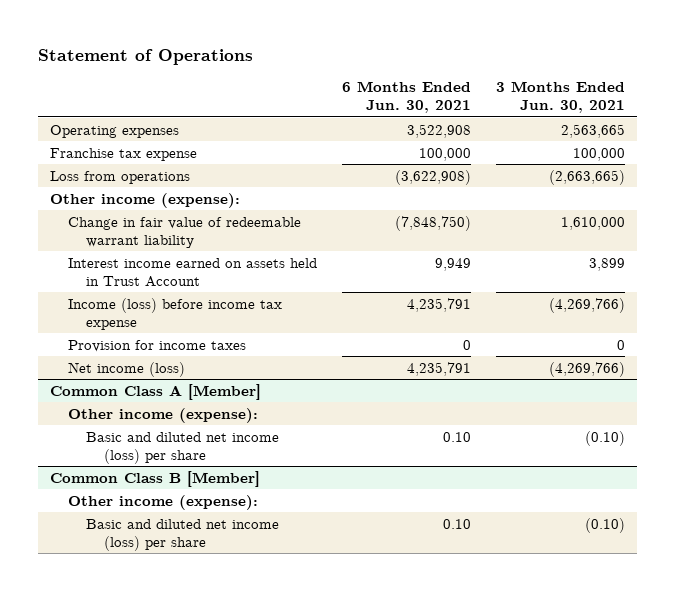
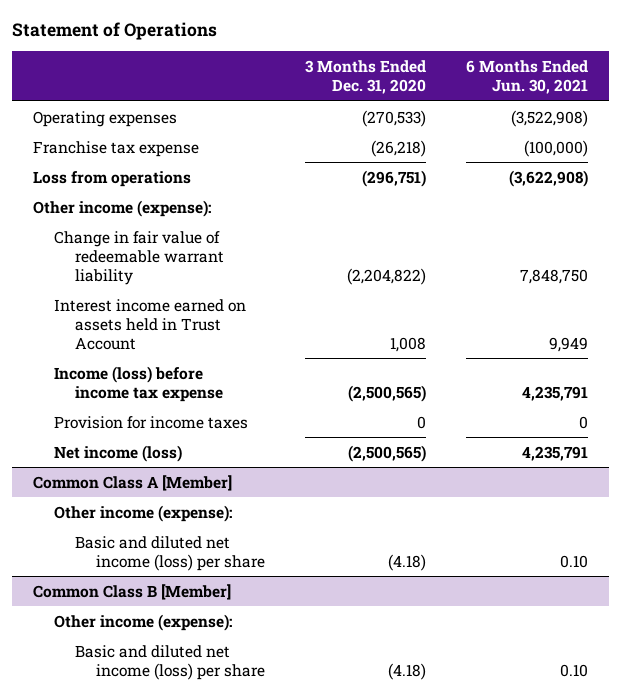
- | 6 Months Ended Jun. 30, 2021 | 3 Months Ended Jun. 30, 2021
+ | 3 Months Ended Dec. 31, 2020 | 6 Months Ended Jun. 30, 2021
- Operating expenses | 3,522,908 | 2,563,665
- Franchise tax expense | 100,000 | 100,000
+ Operating expenses | (270,533) | (3,522,908)
+ Franchise tax expense | (26,218) | (100,000)
- Change in fair value of redeemable warrant liability | (7,848,750) | 1,610,000
+ Change in fair value of redeemable warrant liability | (2,204,822) | 7,848,750

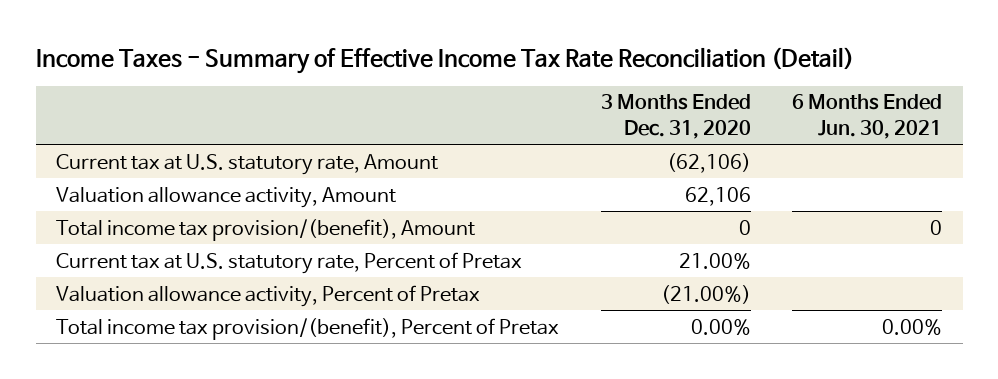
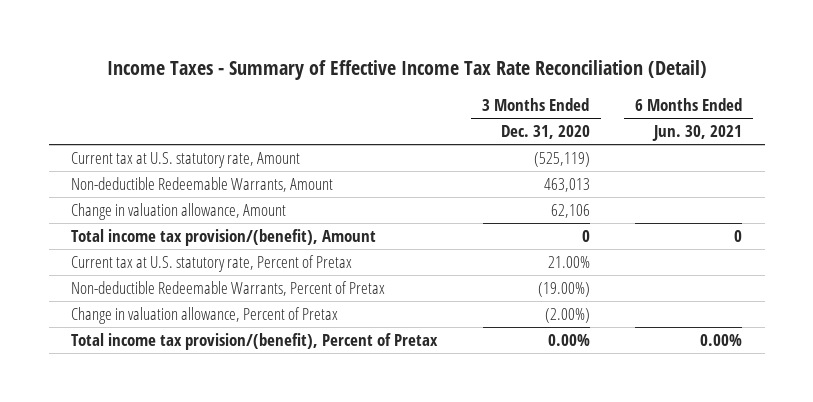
- Current tax at U.S. statutory rate, Amount | (62,106) |
- Valuation allowance activity, Amount | 62,106 |
+ Current tax at U.S. statutory rate, Amount | (525,119) |
+ Non-deductible Redeemable Warrants, Amount | 463,013 |
+ Change in valuation allowance, Amount | 62,106 |
- Valuation allowance activity, Percent of Pretax | (21.00%) |
+ Non-deductible Redeemable Warrants, Percent of Pretax | (19.00%) |
+ Change in valuation allowance, Percent of Pretax | (2.00%) |

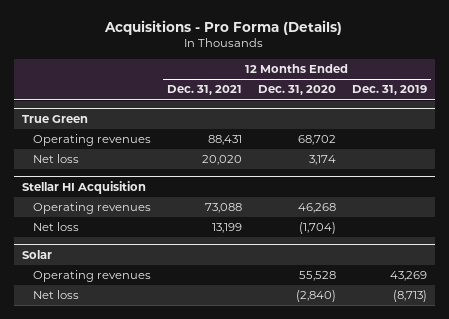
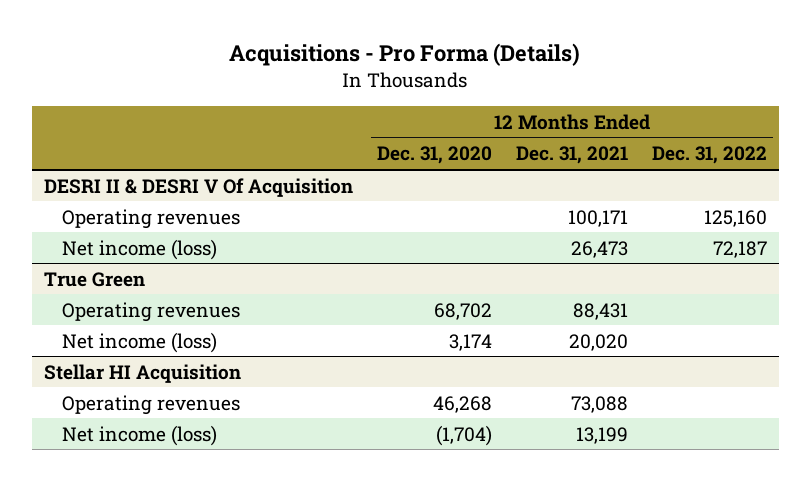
- | 12 Months Ended Dec. 31, 2021 | 12 Months Ended Dec. 31, 2020 | 12 Months Ended Dec. 31, 2019
+ | 12 Months Ended Dec. 31, 2020 | 12 Months Ended Dec. 31, 2021 | 12 Months Ended Dec. 31, 2022
+ DESRI II & DESRI V Of Acquisition
+ Operating revenues | | 100,171 | 125,160
+ Net income (loss) | | 26,473 | 72,187
@ True Green
- Net loss | 20,020 | 3,174 |
+ Net income (loss) | 3,174 | 20,020 |
@ Stellar HI Acquisition
- Net loss | 13,199 | (1,704) |
- Solar
- Operating revenues | | 55,528 | 43,269
- Net loss | | (2,840) | (8,713)
@ Stellar HI Acquisition
+ Net income (loss) | (1,704) | 13,199 |

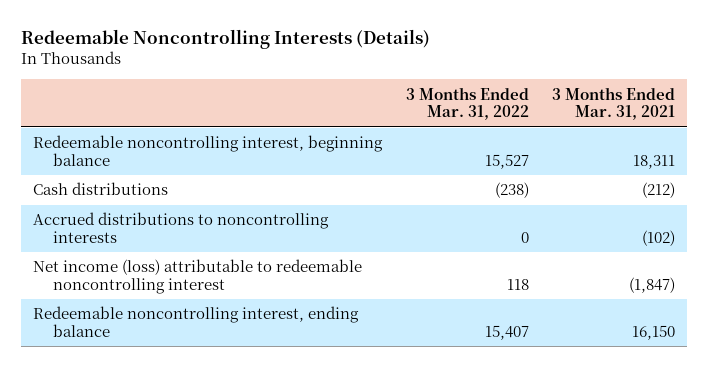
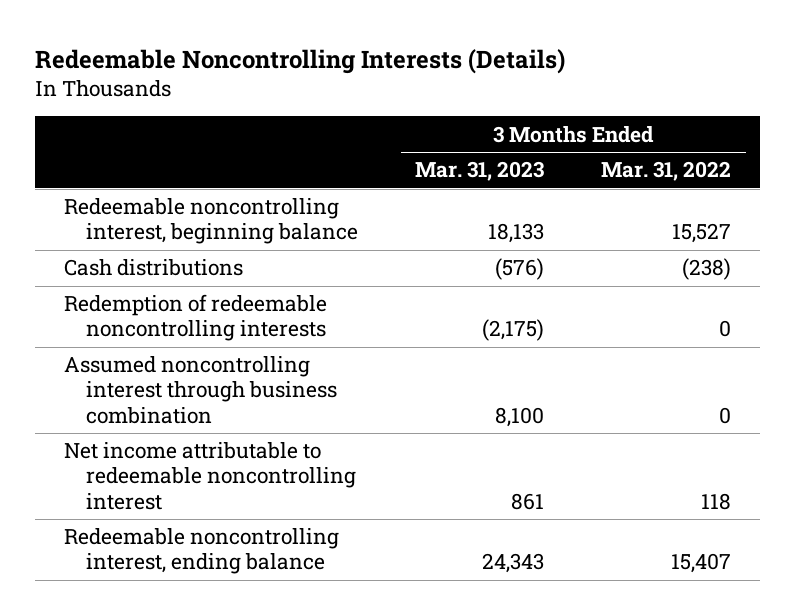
- | 3 Months Ended Mar. 31, 2022 | 3 Months Ended Mar. 31, 2021
+ | 3 Months Ended Mar. 31, 2023 | 3 Months Ended Mar. 31, 2022
- Accrued distributions to noncontrolling interests | 0 | (102)
- Net income (loss) attributable to redeemable noncontrolling interest | 118 | (1,847)
+ Redemption of redeemable noncontrolling interests | (2,175) | 0
+ Assumed noncontrolling interest through business combination | 8,100 | 0
+ Net income attributable to redeemable noncontrolling interest | 861 | 118

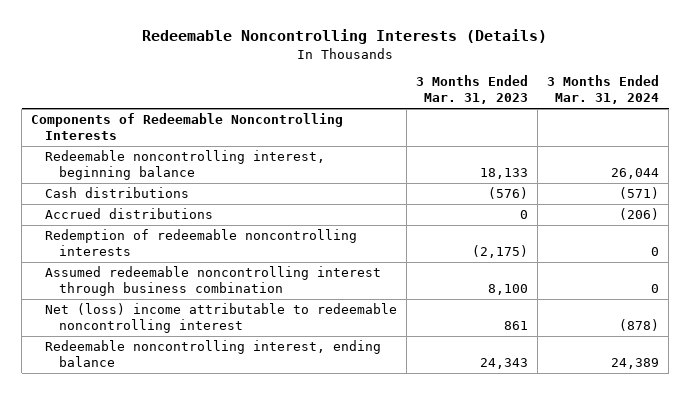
- | 3 Months Ended Mar. 31, 2023 | 3 Months Ended Mar. 31, 2022
+ | 3 Months Ended Mar. 31, 2023 | 3 Months Ended Mar. 31, 2024
+ Components of Redeemable Noncontrolling Interests
+ Accrued distributions | 0 | (206)
- Assumed noncontrolling interest through business combination | 8,100 | 0
- Net income attributable to redeemable noncontrolling interest | 861 | 118
+ Assumed redeemable noncontrolling interest through business combination | 8,100 | 0
+ Net (loss) income attributable to redeemable noncontrolling interest | 861 | (878)

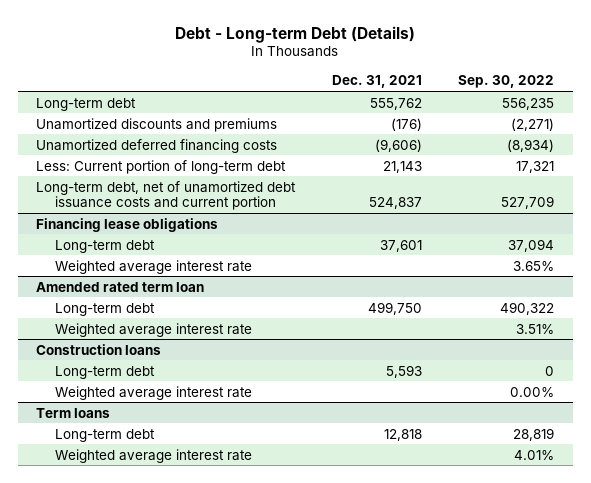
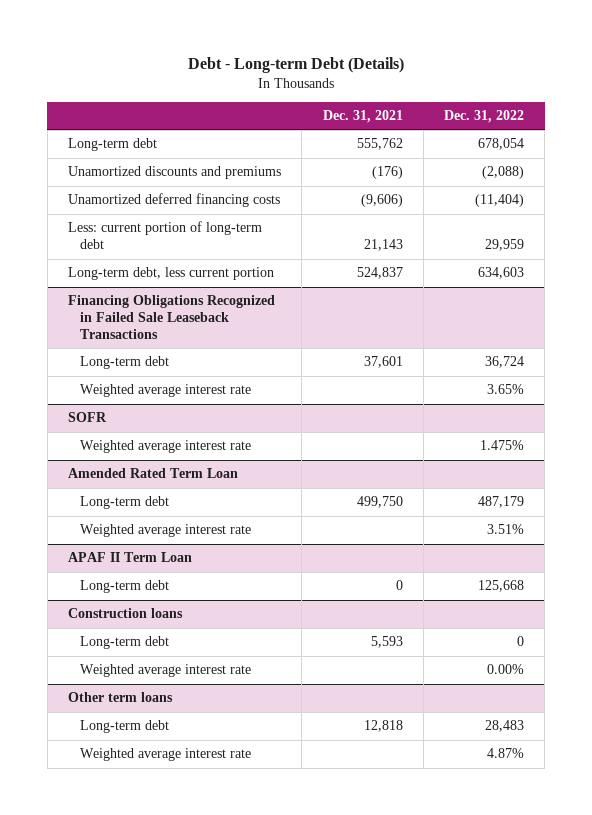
- | Dec. 31, 2021 | Sep. 30, 2022
+ | Dec. 31, 2021 | Dec. 31, 2022
- Less: Current portion of long-term debt | 21,143 | 17,321
- Long-term debt, net of unamortized debt issuance costs and current portion | 524,837 | 527,709
- Financing lease obligations
+ Less: current portion of long-term debt | 21,143 | 29,959
+ Long-term debt, less current portion | 524,837 | 634,603
+ Financing Obligations Recognized in Failed Sale Leaseback Transactions
- Amended rated term loan
+ SOFR
+ Weighted average interest rate | | 1.475%
+ Amended Rated Term Loan
+ APAF II Term Loan
+ Long-term debt | 0 | 125,668
- Term loans
+ Other term loans

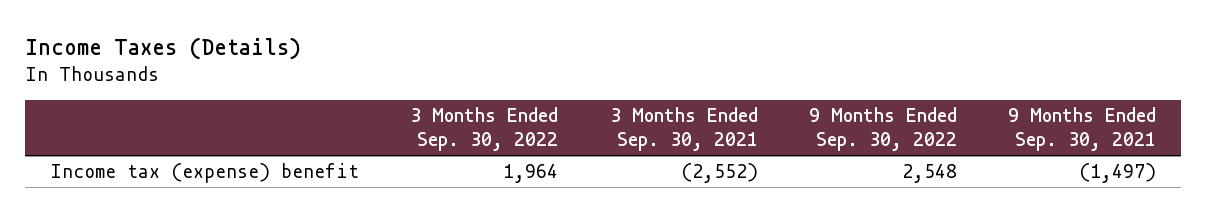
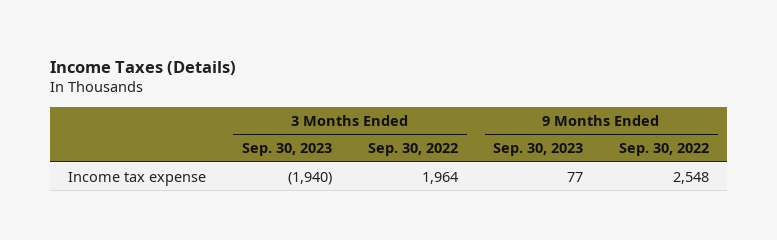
- | 3 Months Ended Sep. 30, 2022 | 3 Months Ended Sep. 30, 2021 | 9 Months Ended Sep. 30, 2022 | 9 Months Ended Sep. 30, 2021
+ | 3 Months Ended Sep. 30, 2023 | 3 Months Ended Sep. 30, 2022 | 9 Months Ended Sep. 30, 2023 | 9 Months Ended Sep. 30, 2022
- Income tax (expense) benefit | 1,964 | (2,552) | 2,548 | (1,497)
+ Income tax expense | (1,940) | 1,964 | 77 | 2,548

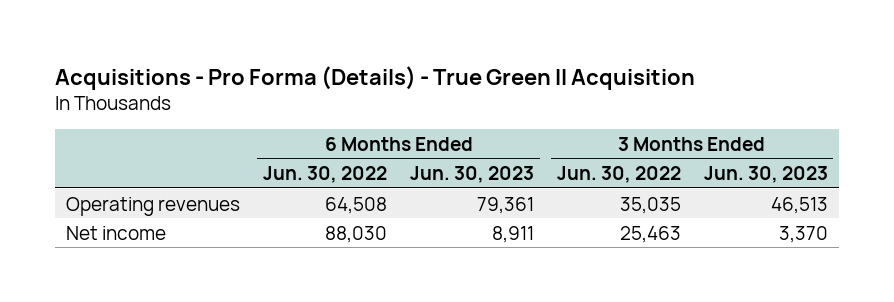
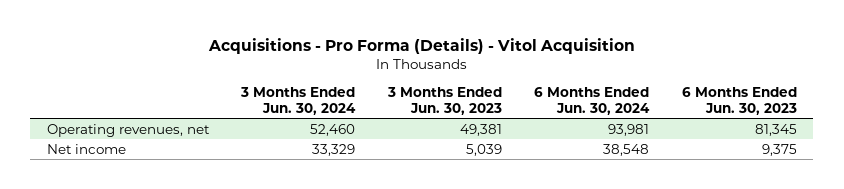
- Acquisitions - Pro Forma (Details) - True Green II Acquisition
+ Acquisitions - Pro Forma (Details) - Vitol Acquisition
- | 6 Months Ended Jun. 30, 2022 | 6 Months Ended Jun. 30, 2023 | 3 Months Ended Jun. 30, 2022 | 3 Months Ended Jun. 30, 2023
+ | 3 Months Ended Jun. 30, 2024 | 3 Months Ended Jun. 30, 2023 | 6 Months Ended Jun. 30, 2024 | 6 Months Ended Jun. 30, 2023
- Operating revenues | 64,508 | 79,361 | 35,035 | 46,513
- Net income | 88,030 | 8,911 | 25,463 | 3,370
+ Operating revenues, net | 52,460 | 49,381 | 93,981 | 81,345
+ Net income | 33,329 | 5,039 | 38,548 | 9,375

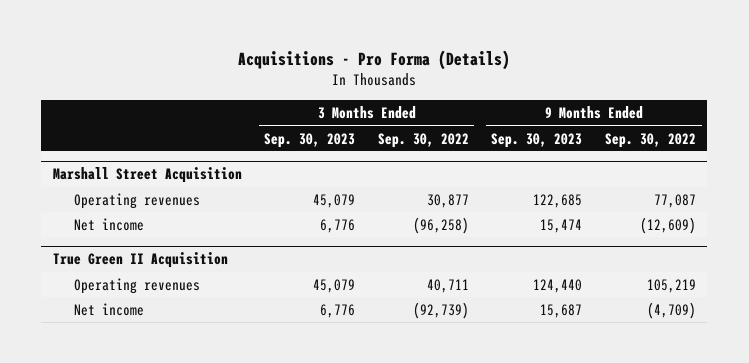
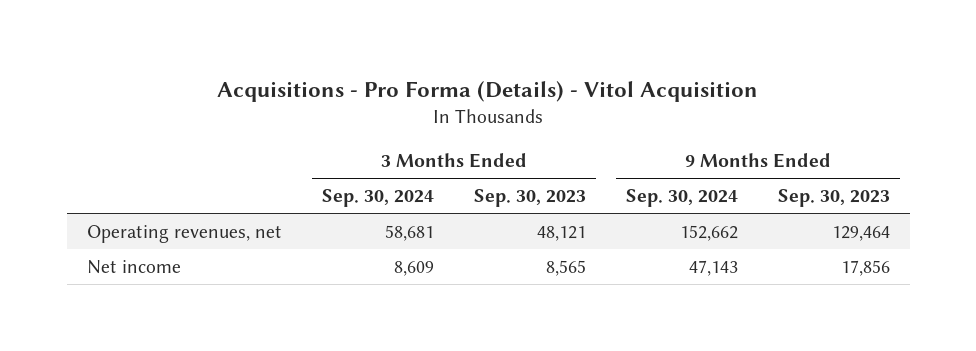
- Acquisitions - Pro Forma (Details)
+ Acquisitions - Pro Forma (Details) - Vitol Acquisition
- | 3 Months Ended Sep. 30, 2023 | 3 Months Ended Sep. 30, 2022 | 9 Months Ended Sep. 30, 2023 | 9 Months Ended Sep. 30, 2022
+ | 3 Months Ended Sep. 30, 2024 | 3 Months Ended Sep. 30, 2023 | 9 Months Ended Sep. 30, 2024 | 9 Months Ended Sep. 30, 2023
- Marshall Street Acquisition
- Operating revenues | 45,079 | 30,877 | 122,685 | 77,087
- Net income | 6,776 | (96,258) | 15,474 | (12,609)
- True Green II Acquisition
- Operating revenues | 45,079 | 40,711 | 124,440 | 105,219
- Net income | 6,776 | (92,739) | 15,687 | (4,709)
+ Operating revenues, net | 58,681 | 48,121 | 152,662 | 129,464
+ Net income | 8,609 | 8,565 | 47,143 | 17,856

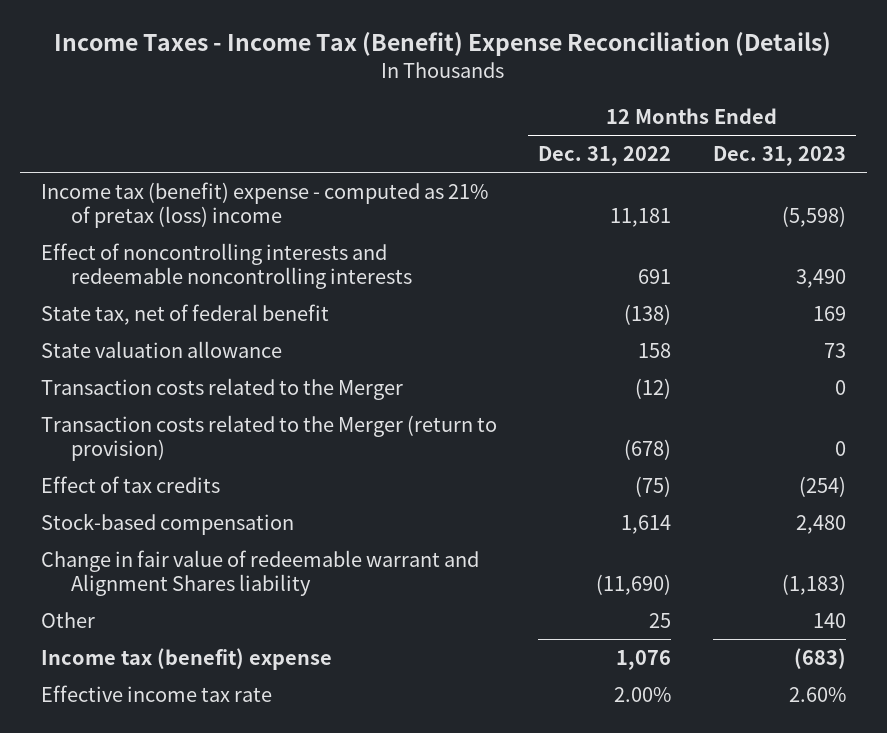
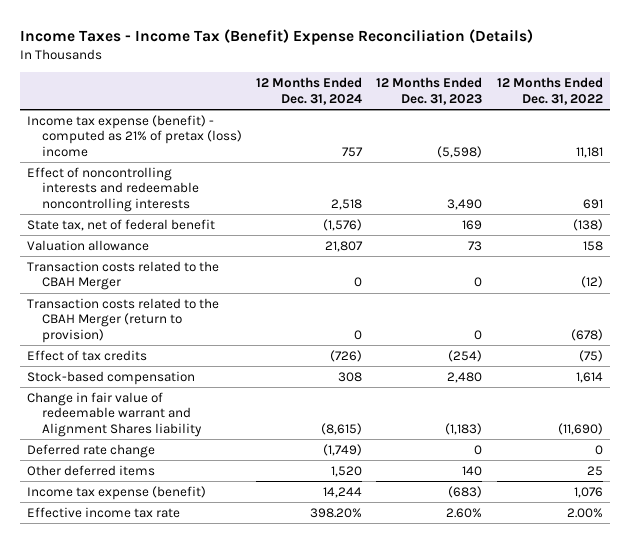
- | 12 Months Ended Dec. 31, 2022 | 12 Months Ended Dec. 31, 2023
+ | 12 Months Ended Dec. 31, 2024 | 12 Months Ended Dec. 31, 2023 | 12 Months Ended Dec. 31, 2022
- Income tax (benefit) expense - computed as 21% of pretax (loss) income | 11,181 | (5,598)
+ Income tax expense (benefit) - computed as 21% of pretax (loss) income | 757 | (5,598) | 11,181
- State valuation allowance | 158 | 73
- Transaction costs related to the Merger | (12) | 0
- Transaction costs related to the Merger (return to provision) | (678) | 0
+ Valuation allowance | 21,807 | 73 | 158
+ Transaction costs related to the CBAH Merger | 0 | 0 | (12)
+ Transaction costs related to the CBAH Merger (return to provision) | 0 | 0 | (678)
- Other | 25 | 140
- Income tax (benefit) expense | 1,076 | (683)
+ Deferred rate change | (1,749) | 0 | 0
+ Other deferred items | 1,520 | 140 | 25
+ Income tax expense (benefit) | 14,244 | (683) | 1,076

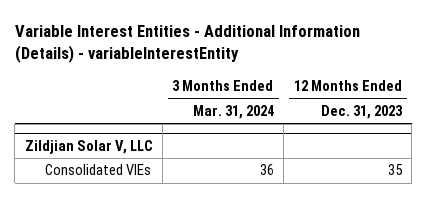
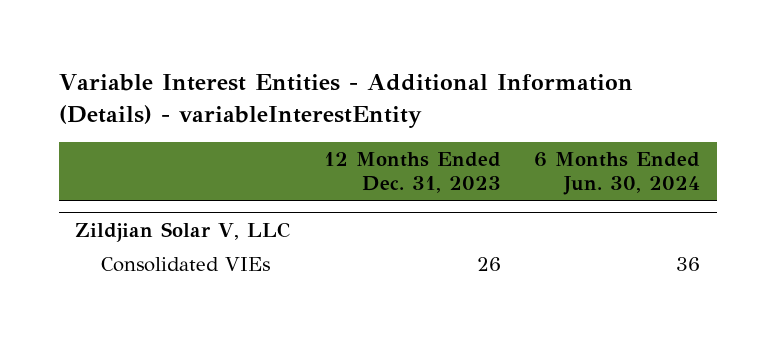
- | 3 Months Ended Mar. 31, 2024 | 12 Months Ended Dec. 31, 2023
+ | 12 Months Ended Dec. 31, 2023 | 6 Months Ended Jun. 30, 2024
@ Zildjian Solar V, LLC
- Consolidated VIEs | 36 | 35
+ Consolidated VIEs | 26 | 36

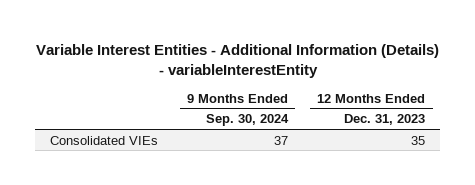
- | 12 Months Ended Dec. 31, 2023 | 6 Months Ended Jun. 30, 2024
+ | 9 Months Ended Sep. 30, 2024 | 12 Months Ended Dec. 31, 2023
- Zildjian Solar V, LLC
- Consolidated VIEs | 26 | 36
+ Consolidated VIEs | 37 | 35

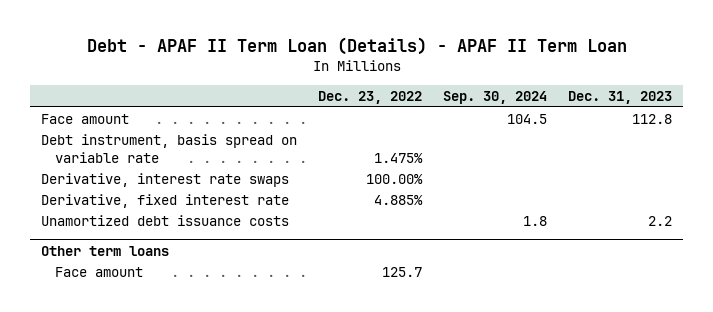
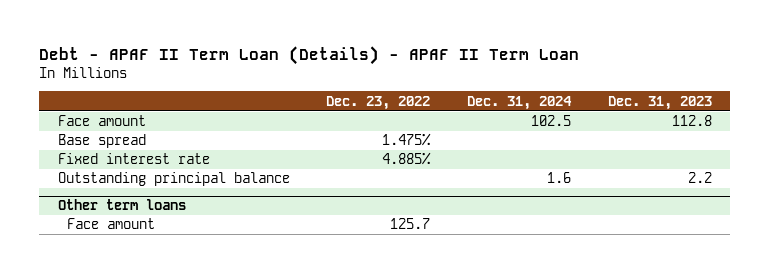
- | Dec. 23, 2022 | Sep. 30, 2024 | Dec. 31, 2023
+ | Dec. 23, 2022 | Dec. 31, 2024 | Dec. 31, 2023
- Debt instrument, basis spread on variable rate | 1.475% | |
- Derivative, interest rate swaps | 100.00% | |
- Derivative, fixed interest rate | 4.885% | |
- Unamortized debt issuance costs | | 1.8 | 2.2
+ Base spread | 1.475% | |
+ Fixed interest rate | 4.885% | |
+ Outstanding principal balance | | 1.6 | 2.2

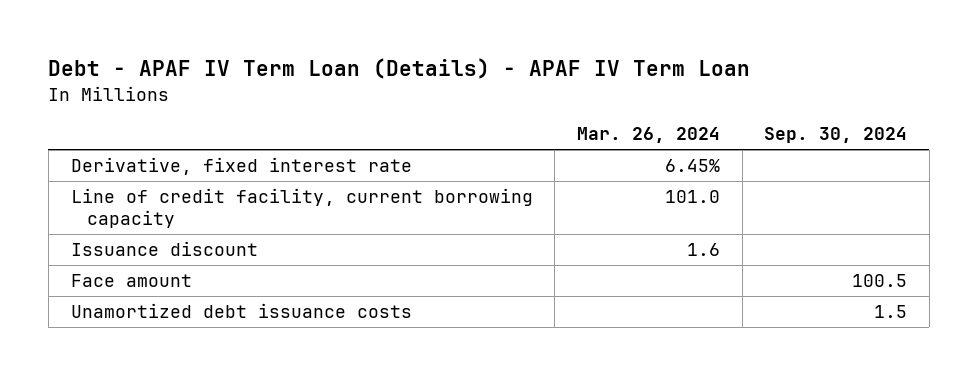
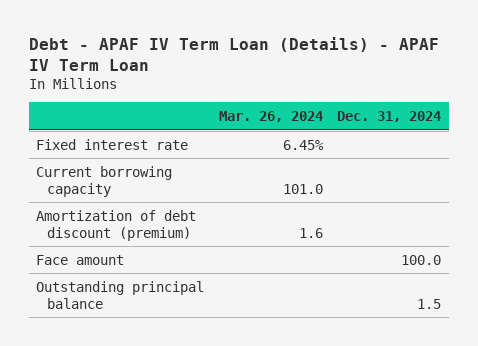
- | Mar. 26, 2024 | Sep. 30, 2024
+ | Mar. 26, 2024 | Dec. 31, 2024
- Derivative, fixed interest rate | 6.45% |
- Line of credit facility, current borrowing capacity | 101.0 |
- Issuance discount | 1.6 |
+ Fixed interest rate | 6.45% |
+ Current borrowing capacity | 101.0 |
+ Amortization of debt discount (premium) | 1.6 |
- Unamortized debt issuance costs | | 1.5
+ Outstanding principal balance | | 1.5

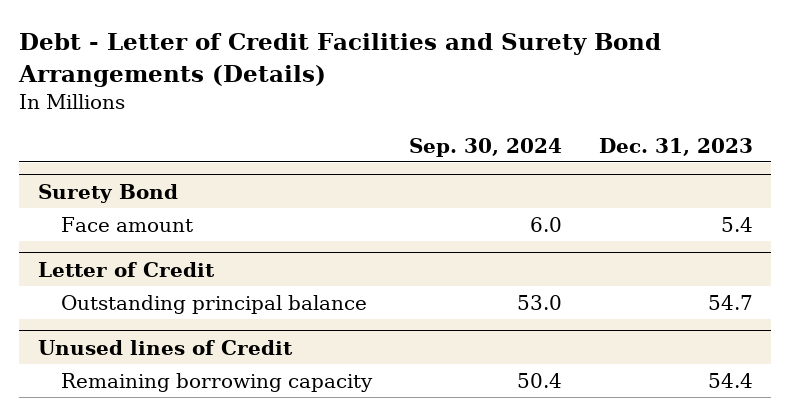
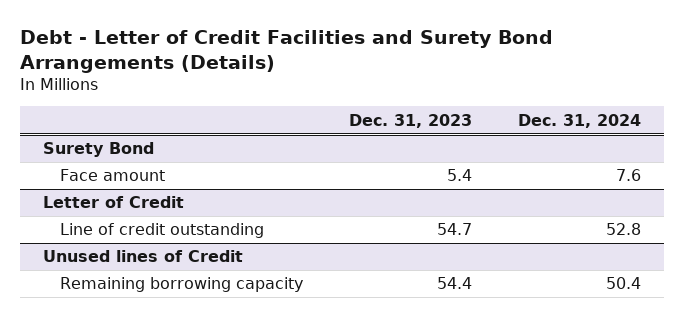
- | Sep. 30, 2024 | Dec. 31, 2023
+ | Dec. 31, 2023 | Dec. 31, 2024
@ Letter of Credit
- Outstanding principal balance | 53.0 | 54.7
+ Line of credit outstanding | 54.7 | 52.8

